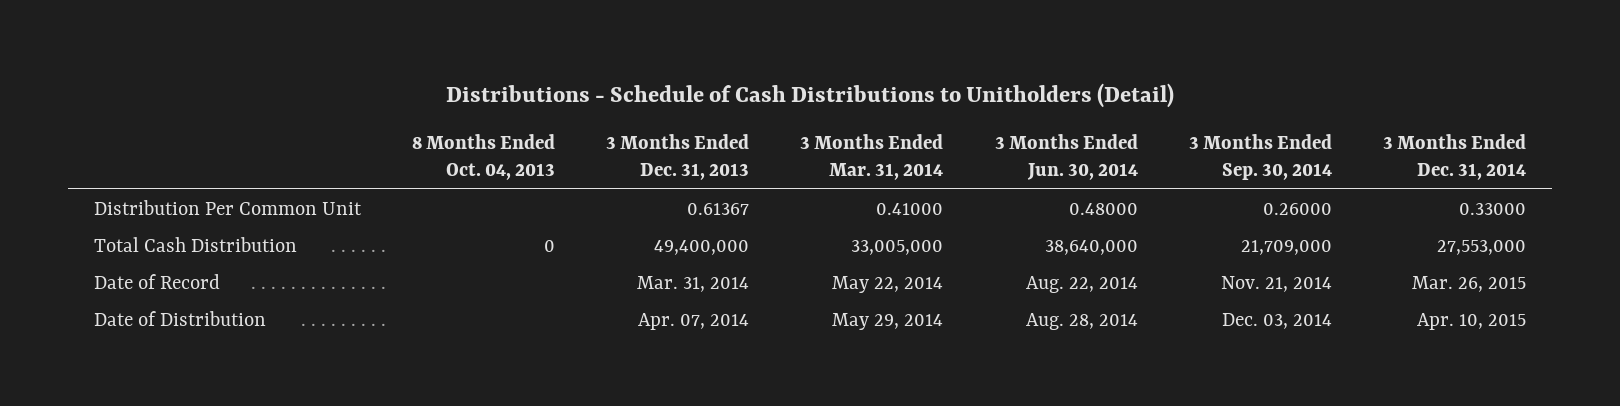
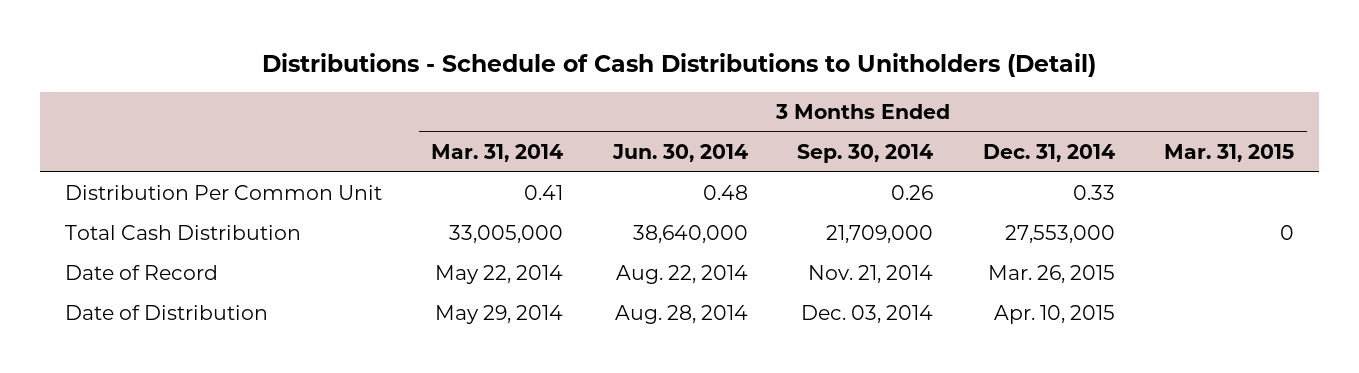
- | 8 Months Ended Oct. 04, 2013 | 3 Months Ended Dec. 31, 2013 | 3 Months Ended Mar. 31, 2014 | 3 Months Ended Jun. 30, 2014 | 3 Months Ended Sep. 30, 2014 | 3 Months Ended Dec. 31, 2014
+ | 3 Months Ended Mar. 31, 2014 | 3 Months Ended Jun. 30, 2014 | 3 Months Ended Sep. 30, 2014 | 3 Months Ended Dec. 31, 2014 | 3 Months Ended Mar. 31, 2015
- Distribution Per Common Unit | | 0.61367 | 0.41000 | 0.48000 | 0.26000 | 0.33000
+ Distribution Per Common Unit | 0.41 | 0.48 | 0.26 | 0.33 |

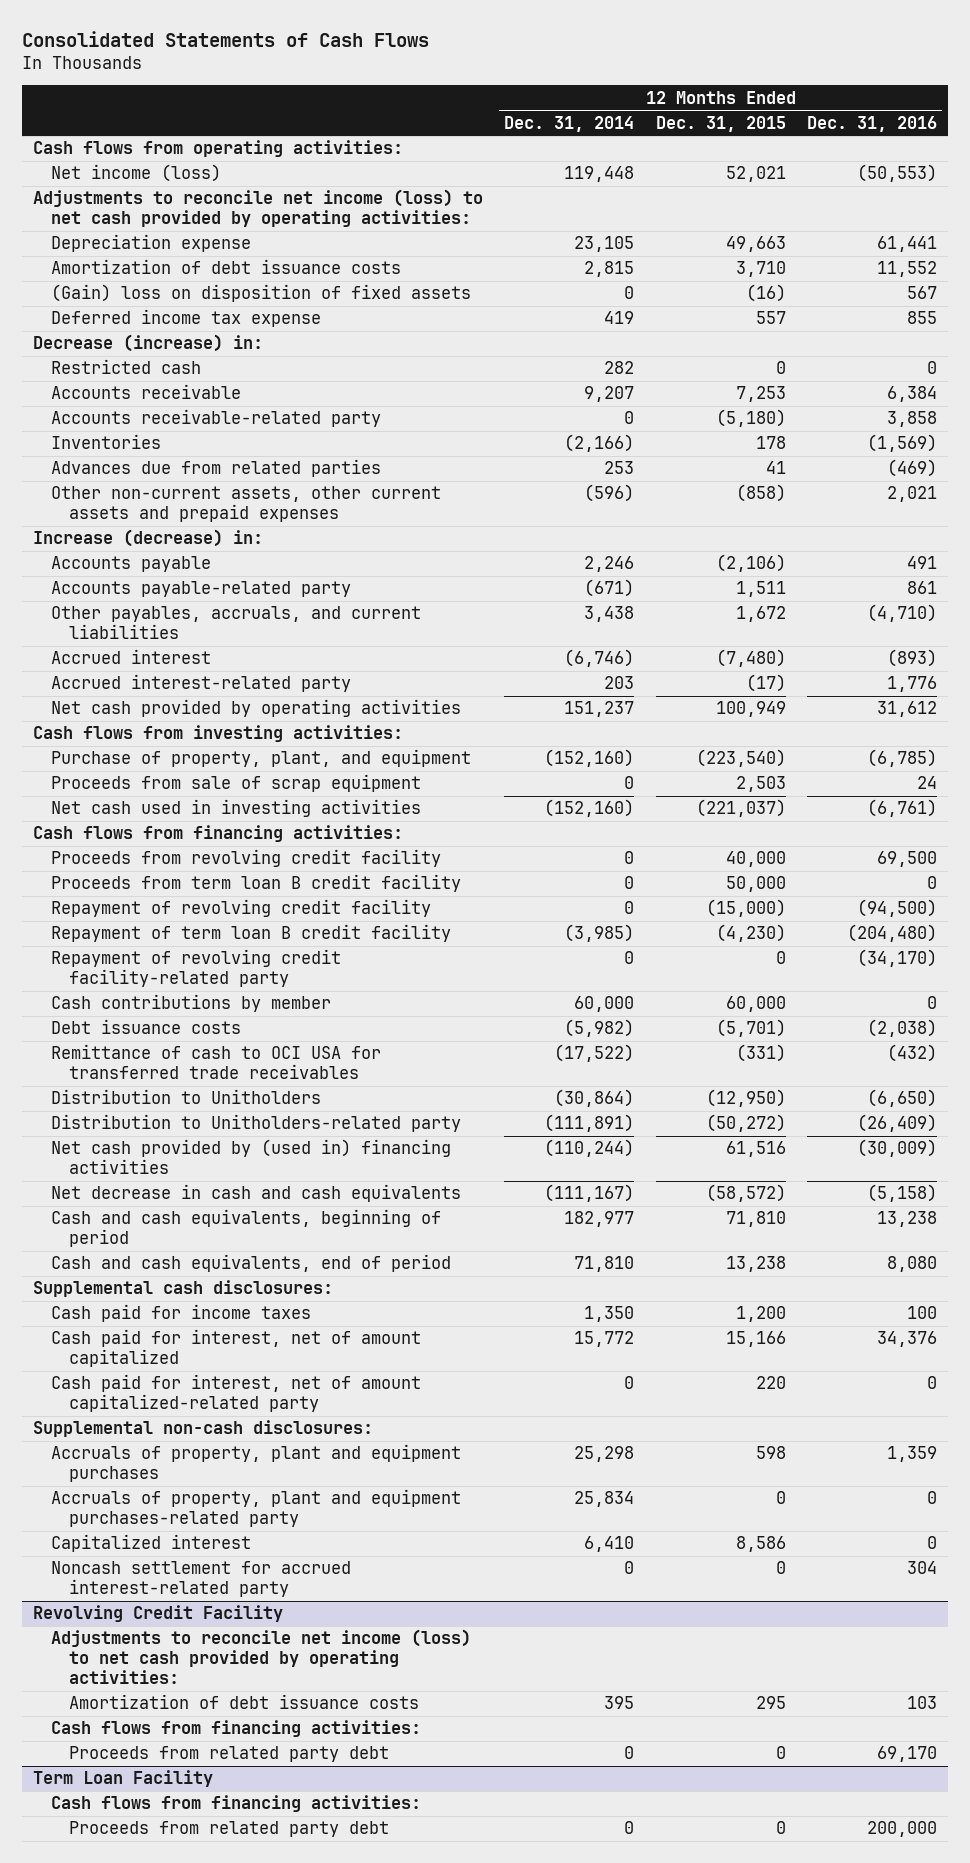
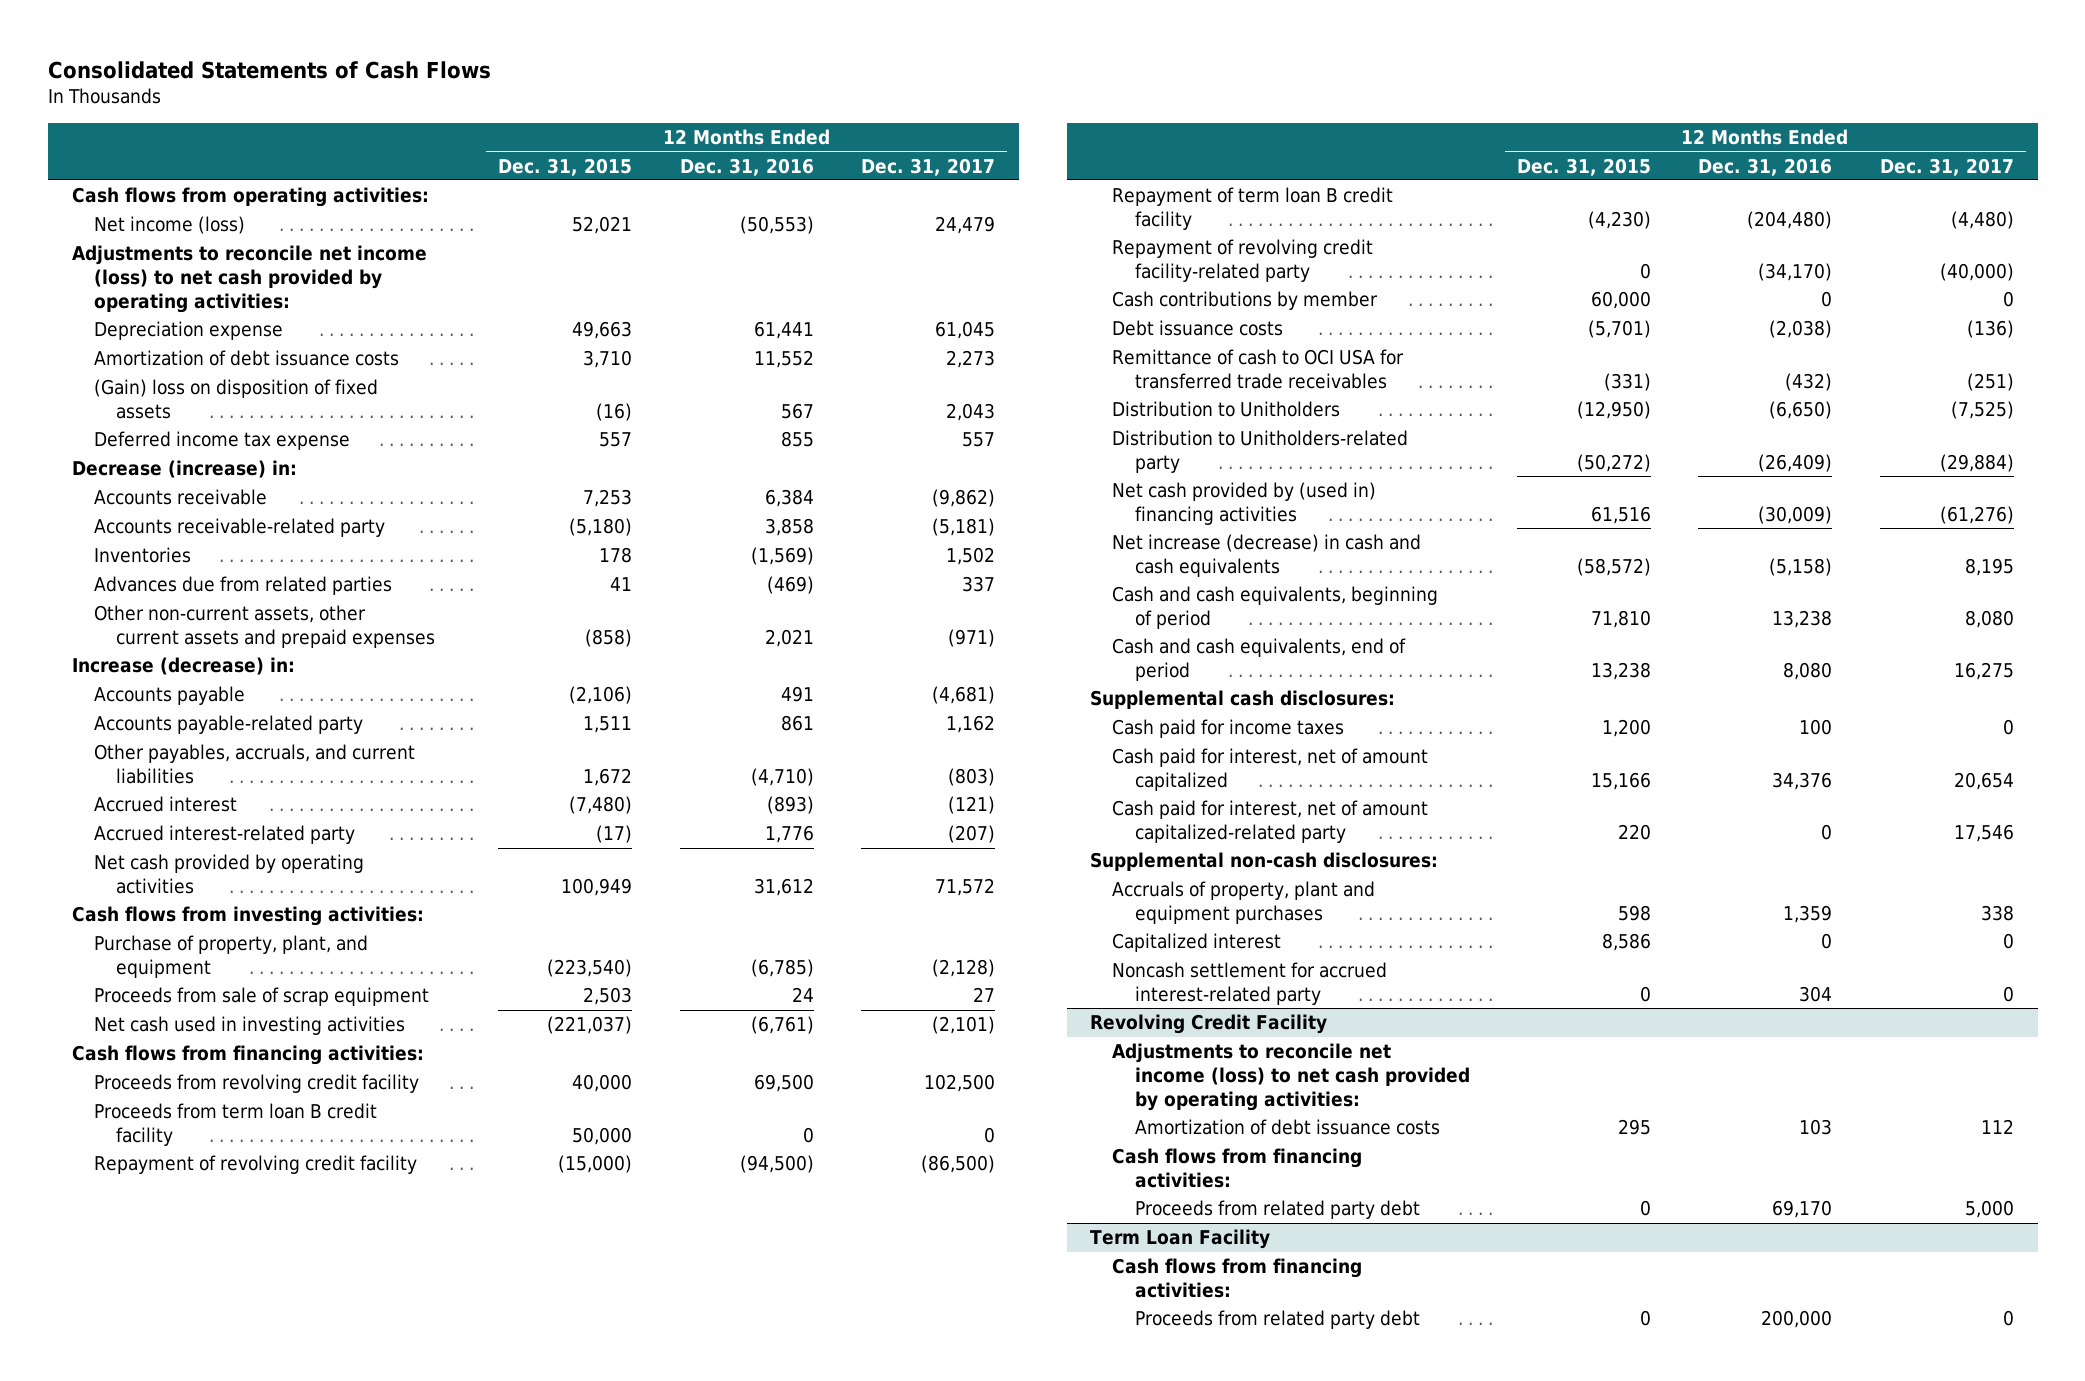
- | 12 Months Ended Dec. 31, 2014 | 12 Months Ended Dec. 31, 2015 | 12 Months Ended Dec. 31, 2016
+ | 12 Months Ended Dec. 31, 2015 | 12 Months Ended Dec. 31, 2016 | 12 Months Ended Dec. 31, 2017
- Restricted cash | 282 | 0 | 0
- Net decrease in cash and cash equivalents | (111,167) | (58,572) | (5,158)
+ Net increase (decrease) in cash and cash equivalents | (58,572) | (5,158) | 8,195
- Accruals of property, plant and equipment purchases-related party | 25,834 | 0 | 0

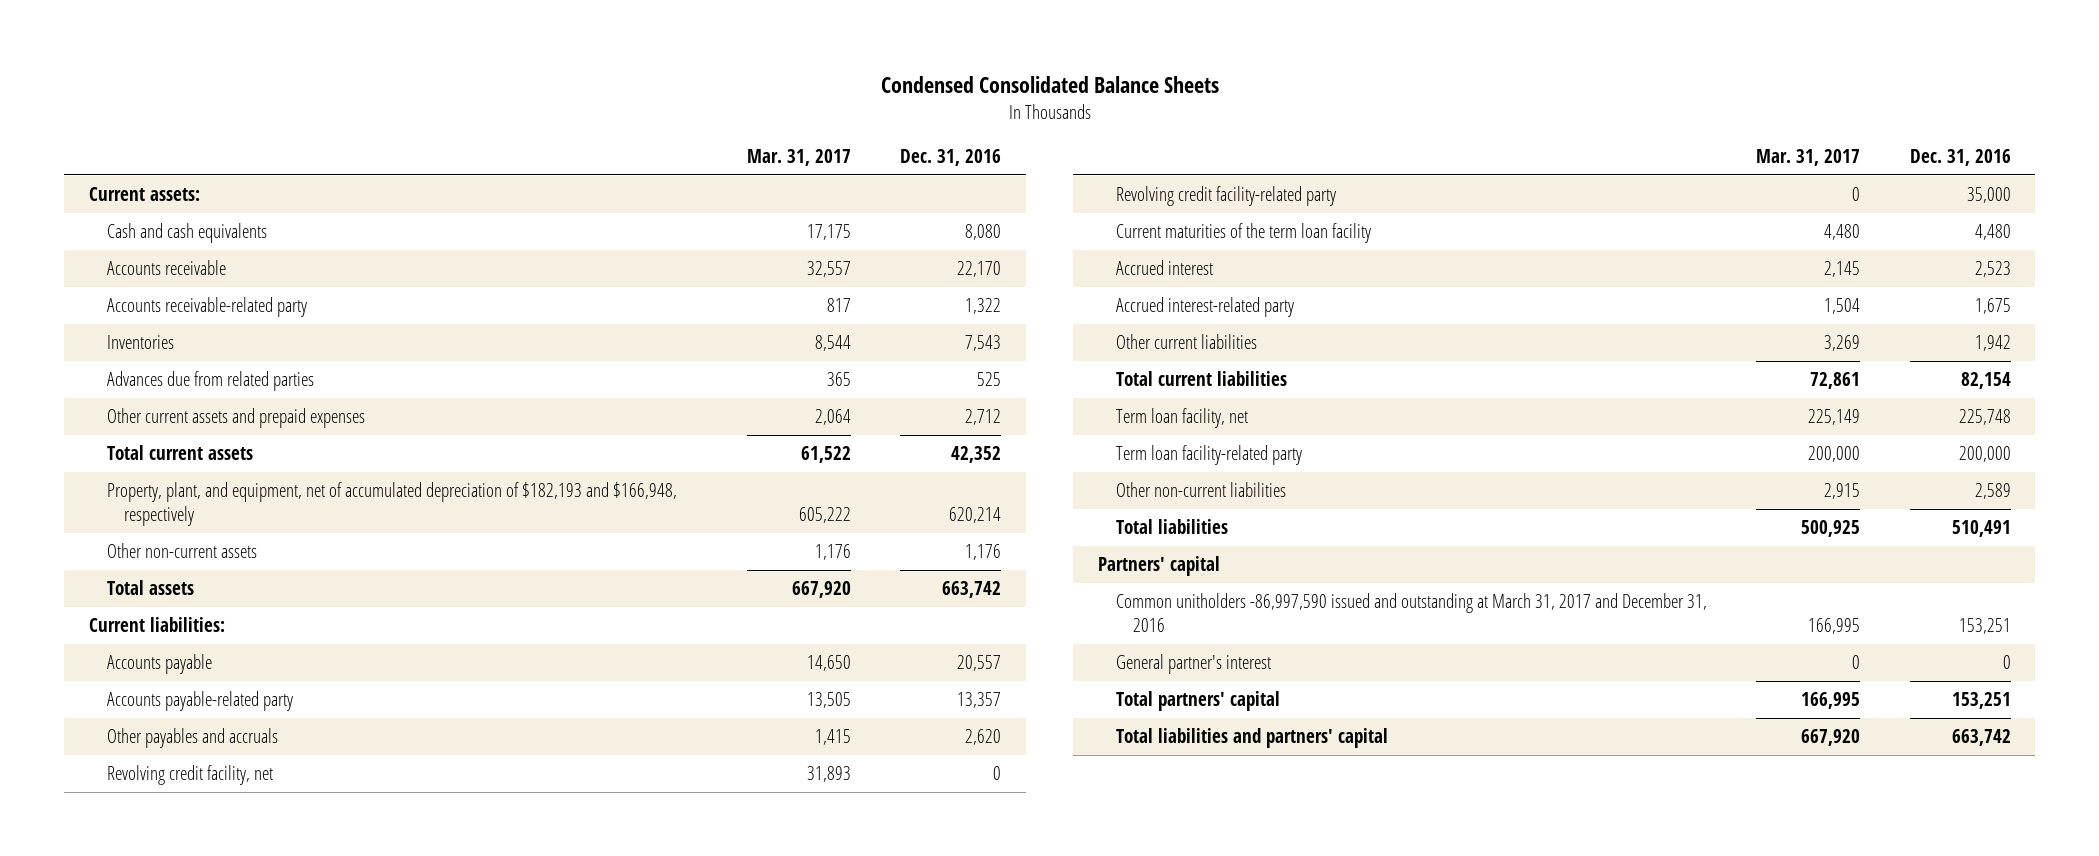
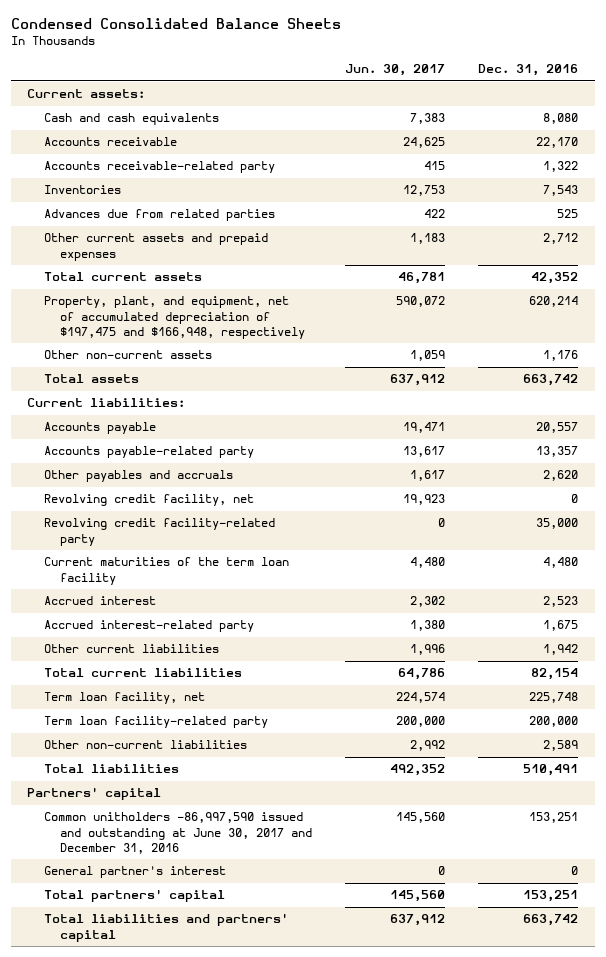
- | Mar. 31, 2017 | Dec. 31, 2016
+ | Jun. 30, 2017 | Dec. 31, 2016
- Property, plant, and equipment, net of accumulated depreciation of $182,193 and $166,948, respectively | 605,222 | 620,214
+ Property, plant, and equipment, net of accumulated depreciation of $197,475 and $166,948, respectively | 590,072 | 620,214
- Common unitholders -86,997,590 issued and outstanding at March 31, 2017 and December 31, 2016 | 166,995 | 153,251
+ Common unitholders -86,997,590 issued and outstanding at June 30, 2017 and December 31, 2016 | 145,560 | 153,251

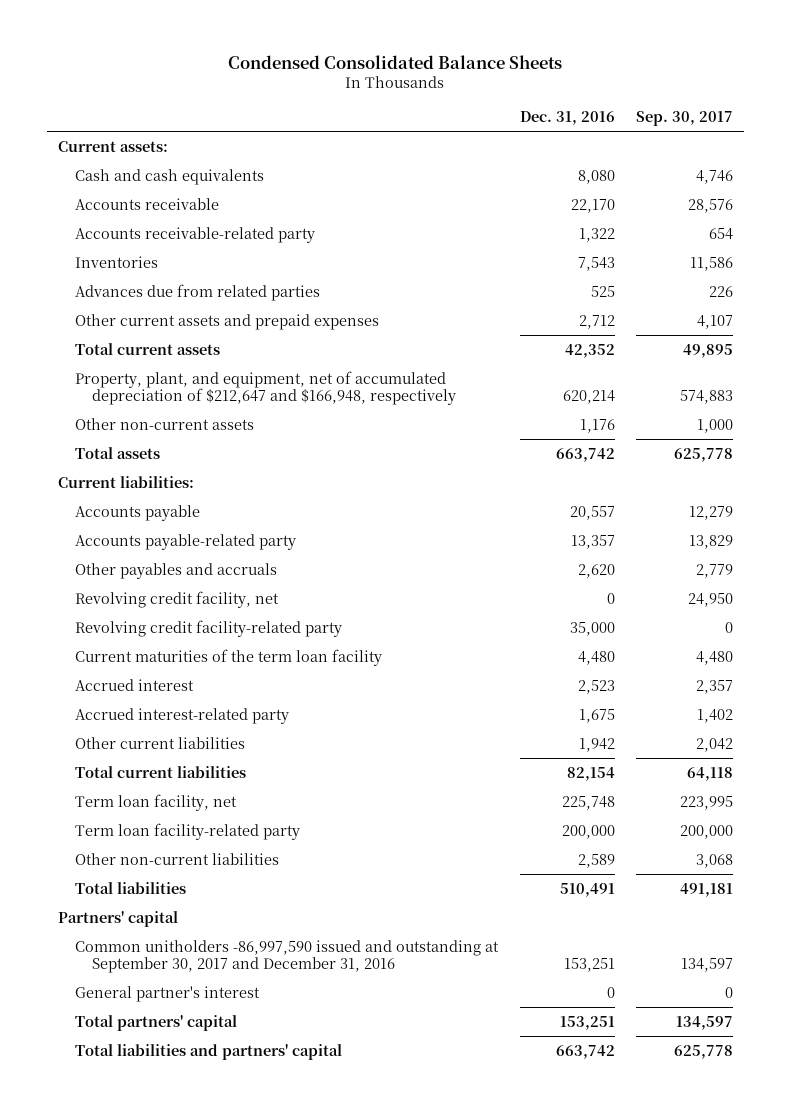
- | Jun. 30, 2017 | Dec. 31, 2016
+ | Dec. 31, 2016 | Sep. 30, 2017
- Property, plant, and equipment, net of accumulated depreciation of $197,475 and $166,948, respectively | 590,072 | 620,214
+ Property, plant, and equipment, net of accumulated depreciation of $212,647 and $166,948, respectively | 620,214 | 574,883
- Common unitholders -86,997,590 issued and outstanding at June 30, 2017 and December 31, 2016 | 145,560 | 153,251
+ Common unitholders -86,997,590 issued and outstanding at September 30, 2017 and December 31, 2016 | 153,251 | 134,597

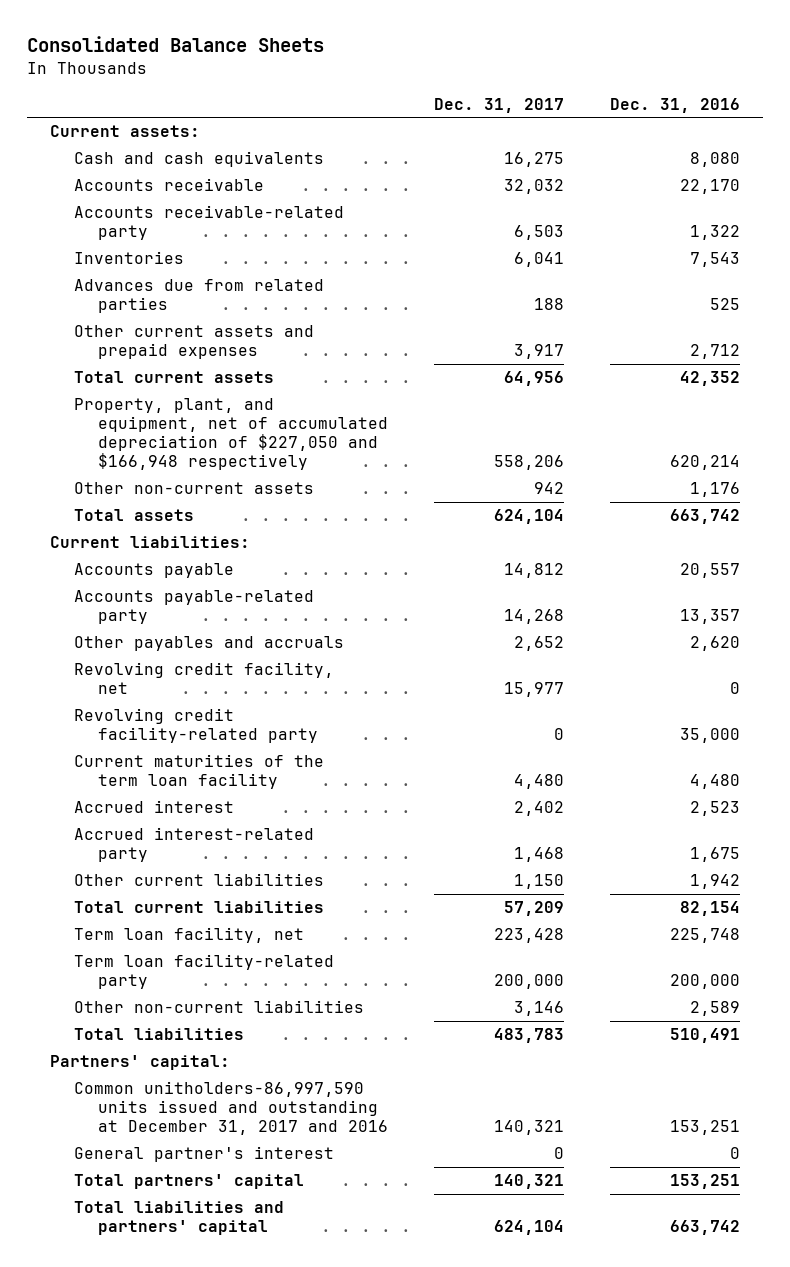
- Condensed Consolidated Balance Sheets
+ Consolidated Balance Sheets
- | Dec. 31, 2016 | Sep. 30, 2017
+ | Dec. 31, 2017 | Dec. 31, 2016
- Property, plant, and equipment, net of accumulated depreciation of $212,647 and $166,948, respectively | 620,214 | 574,883
+ Property, plant, and equipment, net of accumulated depreciation of $227,050 and $166,948 respectively | 558,206 | 620,214
- Partners' capital
- Common unitholders -86,997,590 issued and outstanding at September 30, 2017 and December 31, 2016 | 153,251 | 134,597
+ Partners' capital:
+ Common unitholders-86,997,590 units issued and outstanding at December 31, 2017 and 2016 | 140,321 | 153,251

